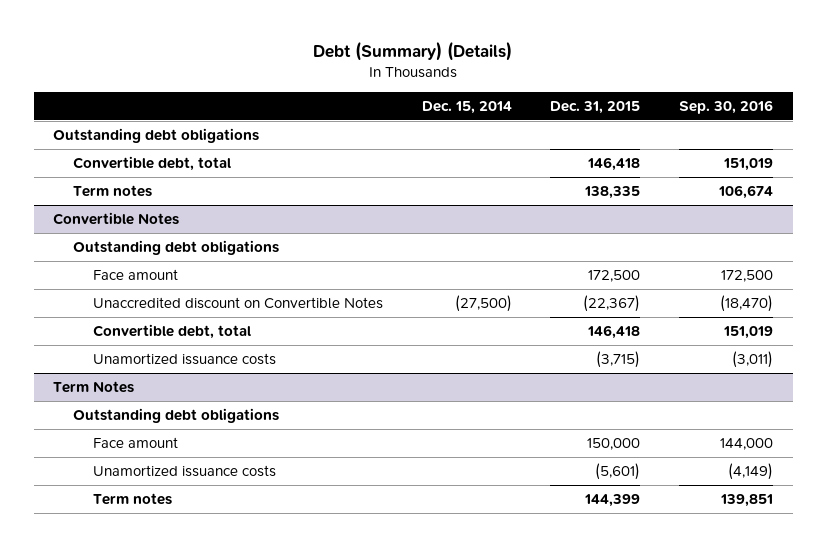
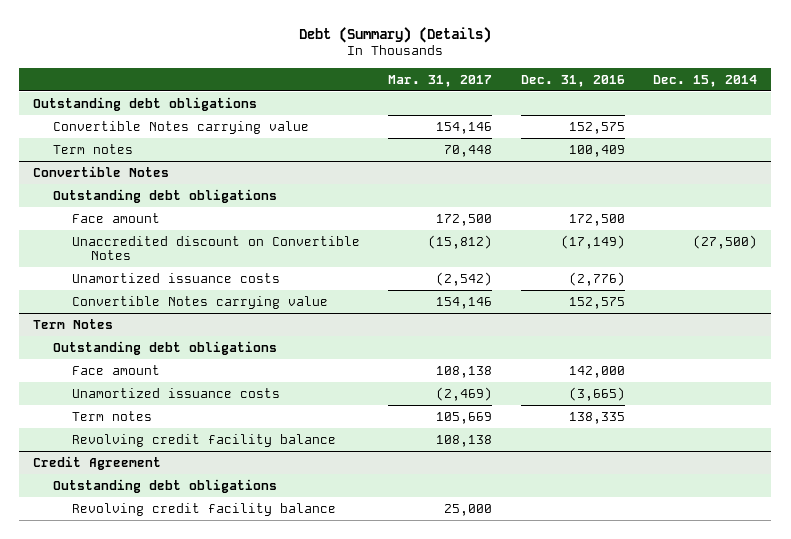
- | Dec. 15, 2014 | Dec. 31, 2015 | Sep. 30, 2016
+ | Mar. 31, 2017 | Dec. 31, 2016 | Dec. 15, 2014
- Convertible debt, total | | 146,418 | 151,019
+ Convertible Notes carrying value | 154,146 | 152,575 |
@ Convertible Notes
- Convertible debt, total | | 146,418 | 151,019
+ Convertible Notes carrying value | 154,146 | 152,575 |
@ Term Notes
+ Revolving credit facility balance | 108,138 | |
+ Credit Agreement
+ Outstanding debt obligations
+ Revolving credit facility balance | 25,000 | |

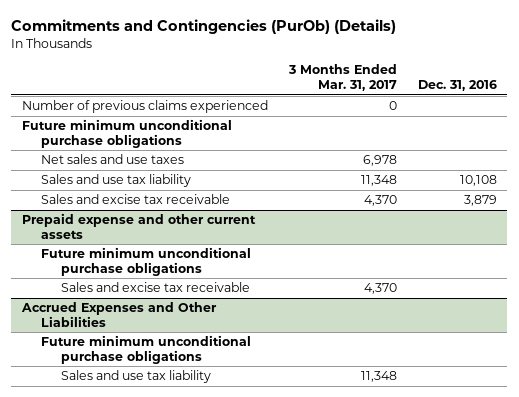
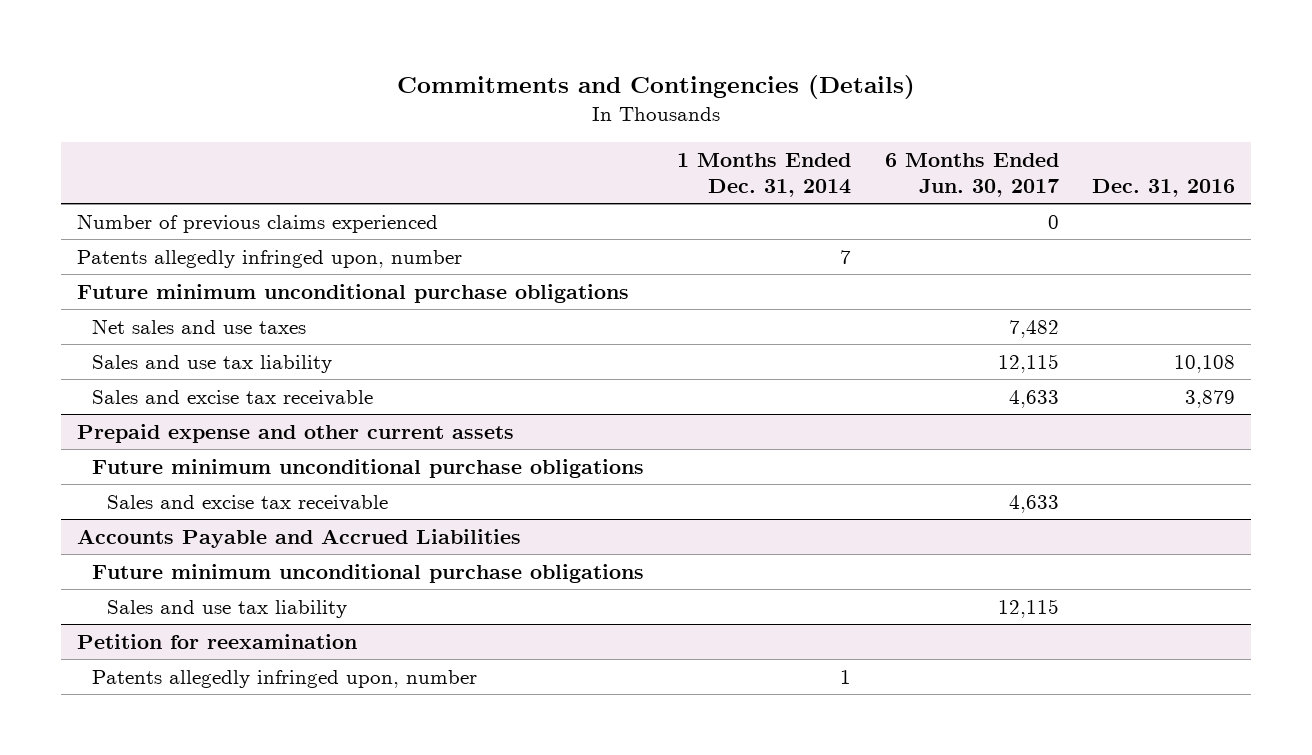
- Commitments and Contingencies (PurOb) (Details)
+ Commitments and Contingencies (Details)
- | 3 Months Ended Mar. 31, 2017 | Dec. 31, 2016
+ | 1 Months Ended Dec. 31, 2014 | 6 Months Ended Jun. 30, 2017 | Dec. 31, 2016
+ Patents allegedly infringed upon, number | 7 | |
- Accrued Expenses and Other Liabilities
+ Accounts Payable and Accrued Liabilities
+ Petition for reexamination
+ Patents allegedly infringed upon, number | 1 | |

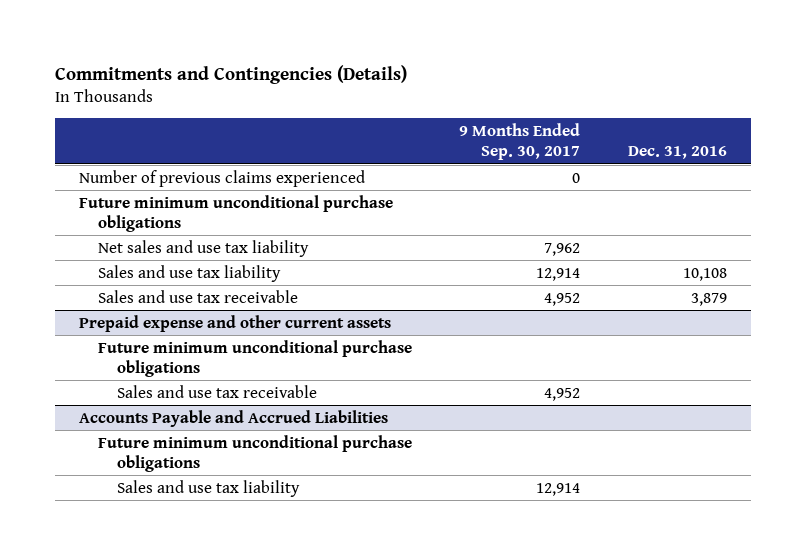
- | 1 Months Ended Dec. 31, 2014 | 6 Months Ended Jun. 30, 2017 | Dec. 31, 2016
+ | 9 Months Ended Sep. 30, 2017 | Dec. 31, 2016
- Patents allegedly infringed upon, number | 7 | |
- Net sales and use taxes | | 7,482 |
+ Net sales and use tax liability | 7,962 |
- Sales and excise tax receivable | | 4,633 | 3,879
+ Sales and use tax receivable | 4,952 | 3,879
@ Prepaid expense and other current assets
- Sales and excise tax receivable | | 4,633 |
+ Sales and use tax receivable | 4,952 |
- Petition for reexamination
- Patents allegedly infringed upon, number | 1 | |

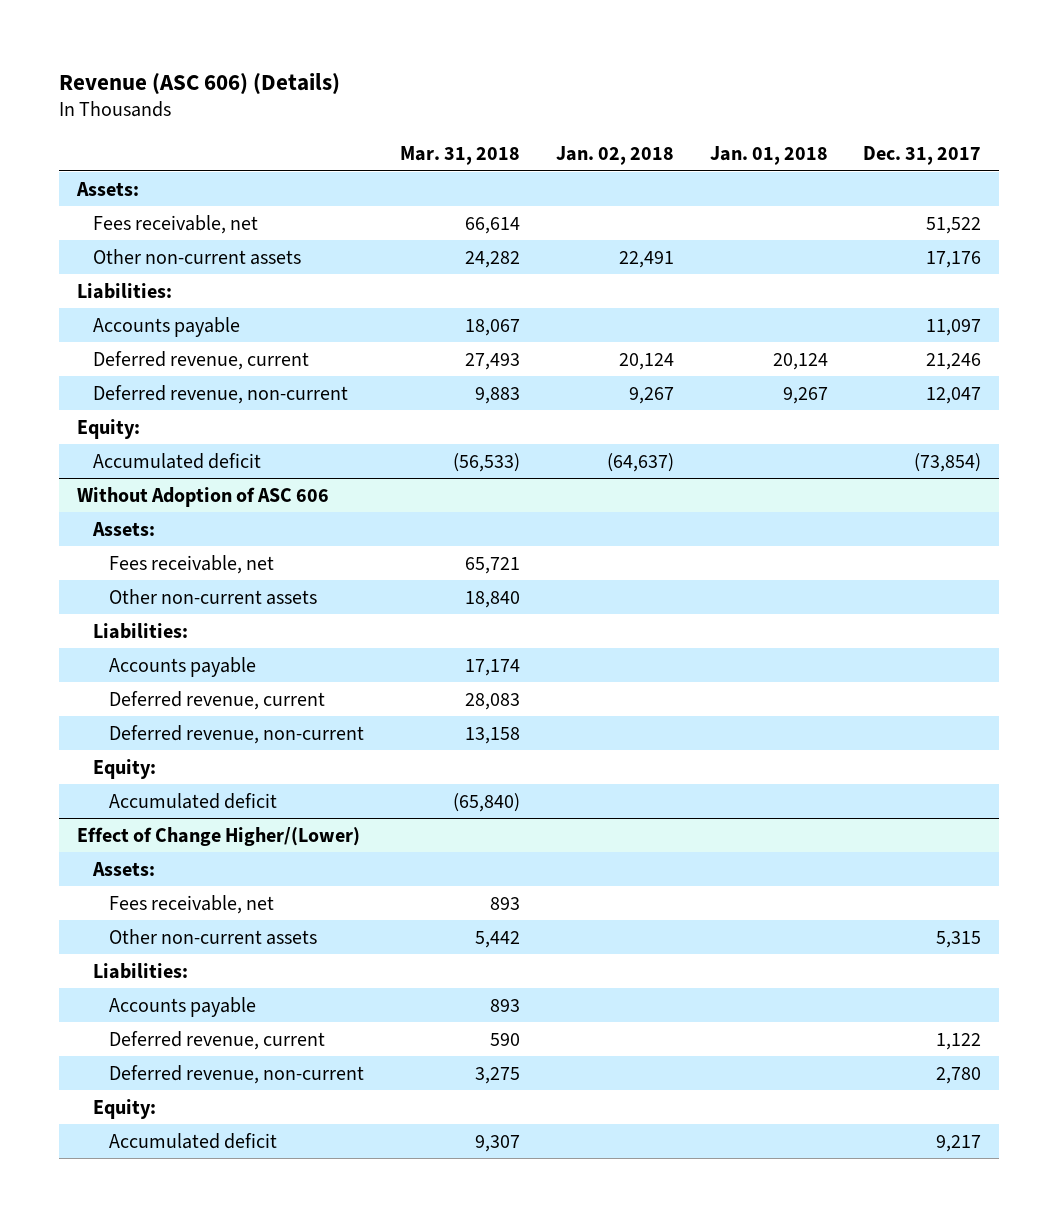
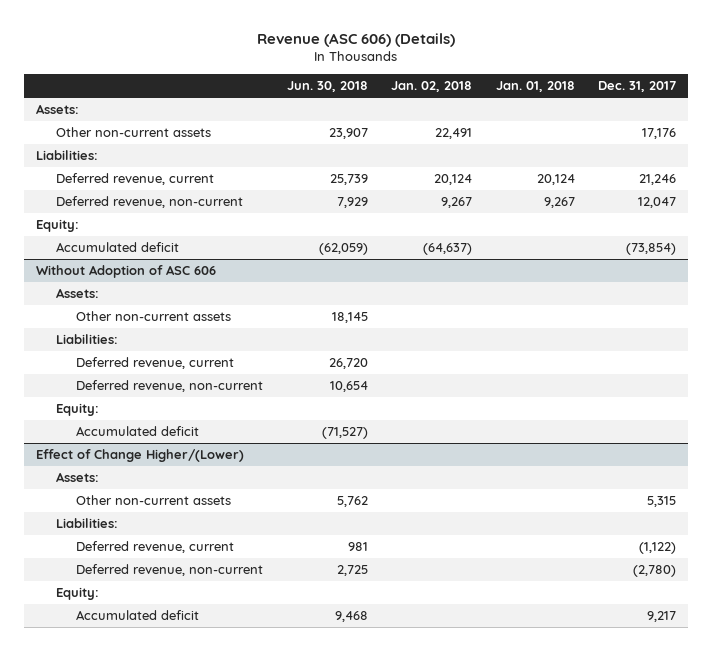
- | Mar. 31, 2018 | Jan. 02, 2018 | Jan. 01, 2018 | Dec. 31, 2017
+ | Jun. 30, 2018 | Jan. 02, 2018 | Jan. 01, 2018 | Dec. 31, 2017
- Fees receivable, net | 66,614 | | | 51,522
- Accounts payable | 18,067 | | | 11,097
@ Without Adoption of ASC 606
- Fees receivable, net | 65,721 | | |
- Accounts payable | 17,174 | | |
@ Effect of Change Higher/(Lower)
- Fees receivable, net | 893 | | |
- Accounts payable | 893 | | |
- Deferred revenue, current | 590 | | | 1,122
- Deferred revenue, non-current | 3,275 | | | 2,780
+ Deferred revenue, current | 981 | | | (1,122)
+ Deferred revenue, non-current | 2,725 | | | (2,780)

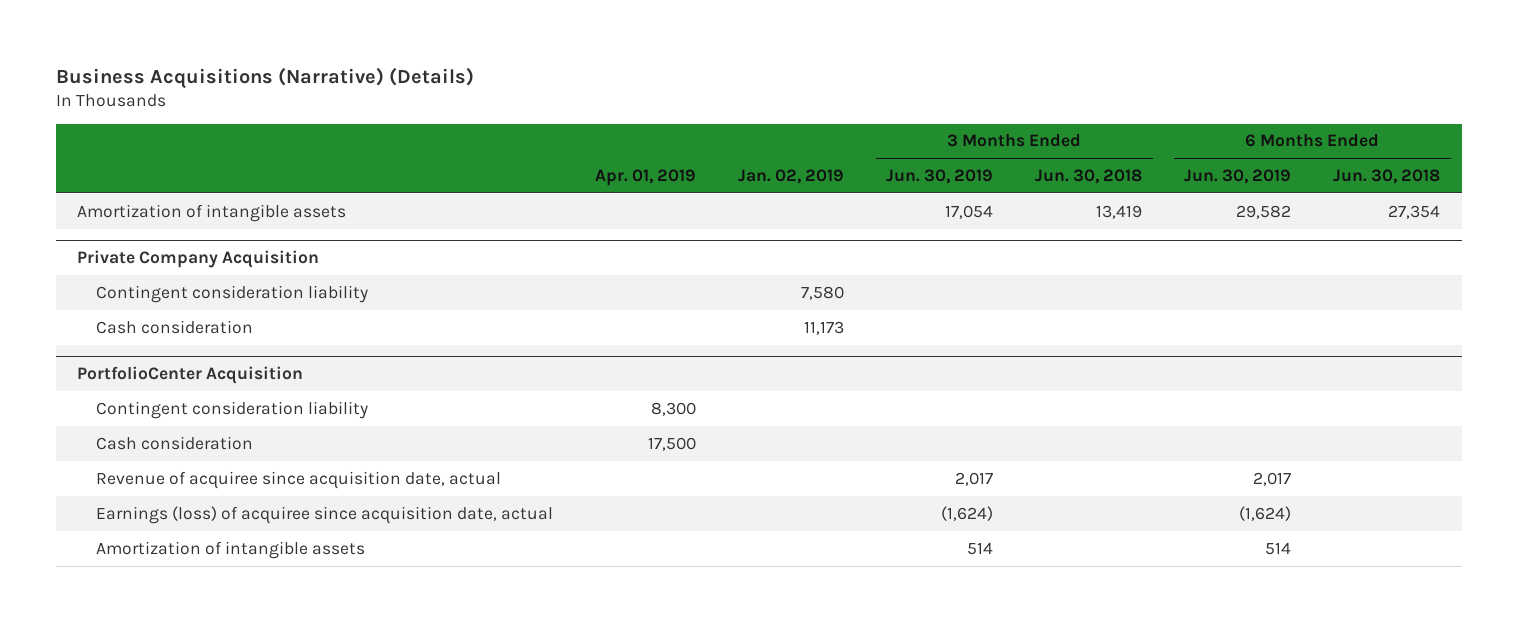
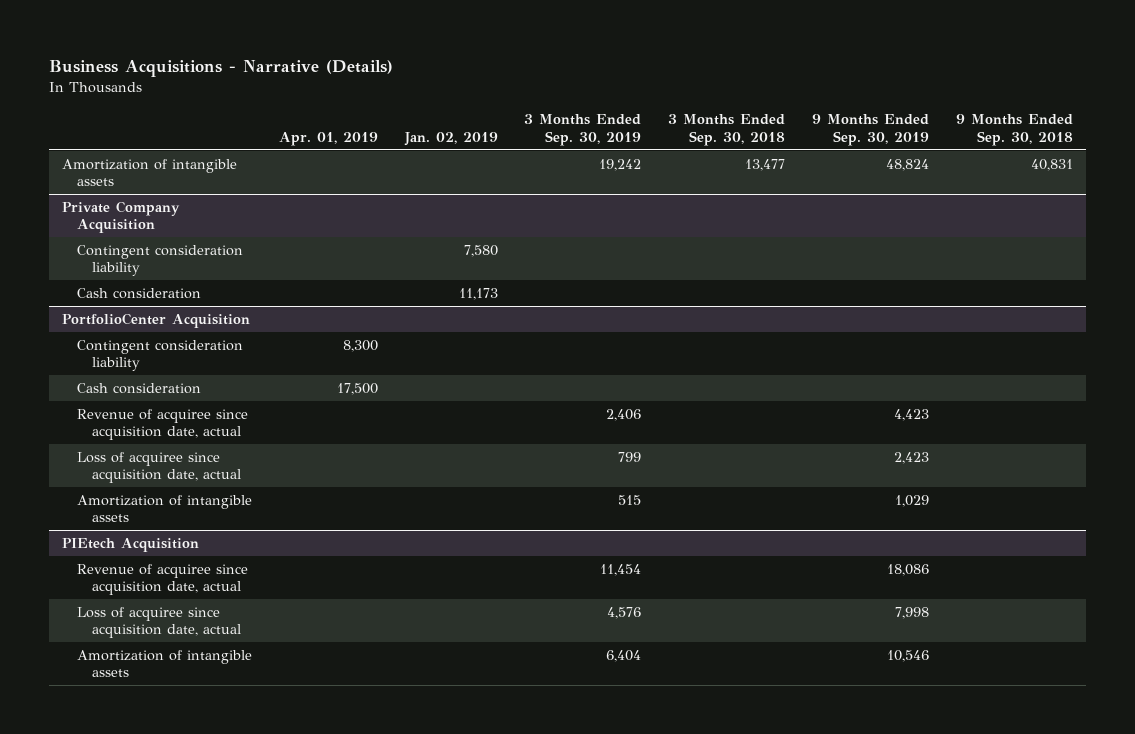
- Business Acquisitions (Narrative) (Details)
+ Business Acquisitions - Narrative (Details)
- | Apr. 01, 2019 | Jan. 02, 2019 | 3 Months Ended Jun. 30, 2019 | 3 Months Ended Jun. 30, 2018 | 6 Months Ended Jun. 30, 2019 | 6 Months Ended Jun. 30, 2018
+ | Apr. 01, 2019 | Jan. 02, 2019 | 3 Months Ended Sep. 30, 2019 | 3 Months Ended Sep. 30, 2018 | 9 Months Ended Sep. 30, 2019 | 9 Months Ended Sep. 30, 2018
@ PortfolioCenter Acquisition
- Earnings (loss) of acquiree since acquisition date, actual | | | (1,624) | | (1,624) |
+ Loss of acquiree since acquisition date, actual | | | 799 | | 2,423 |
+ PIEtech Acquisition
+ Revenue of acquiree since acquisition date, actual | | | 11,454 | | 18,086 |
+ Loss of acquiree since acquisition date, actual | | | 4,576 | | 7,998 |
+ Amortization of intangible assets | | | 6,404 | | 10,546 |

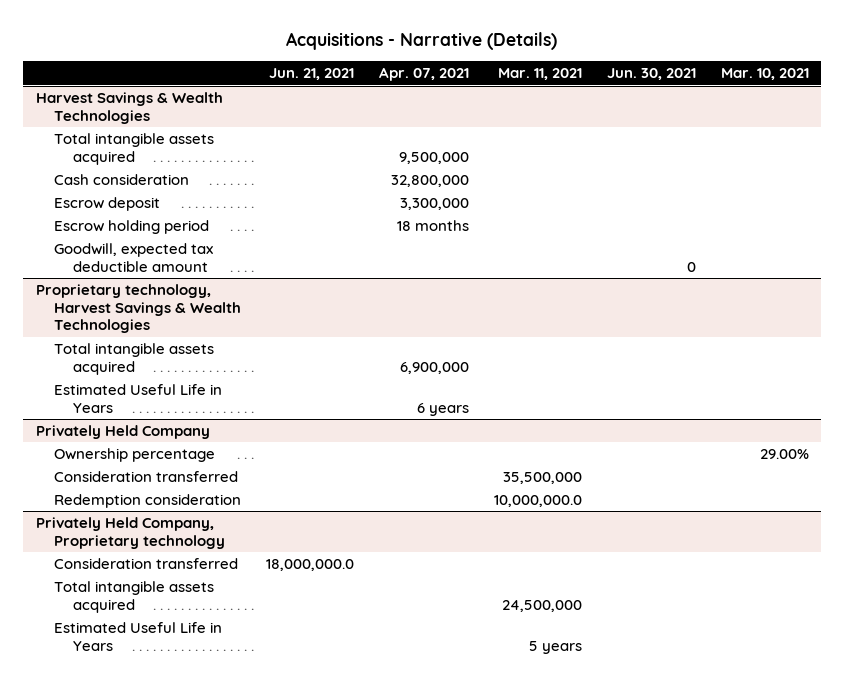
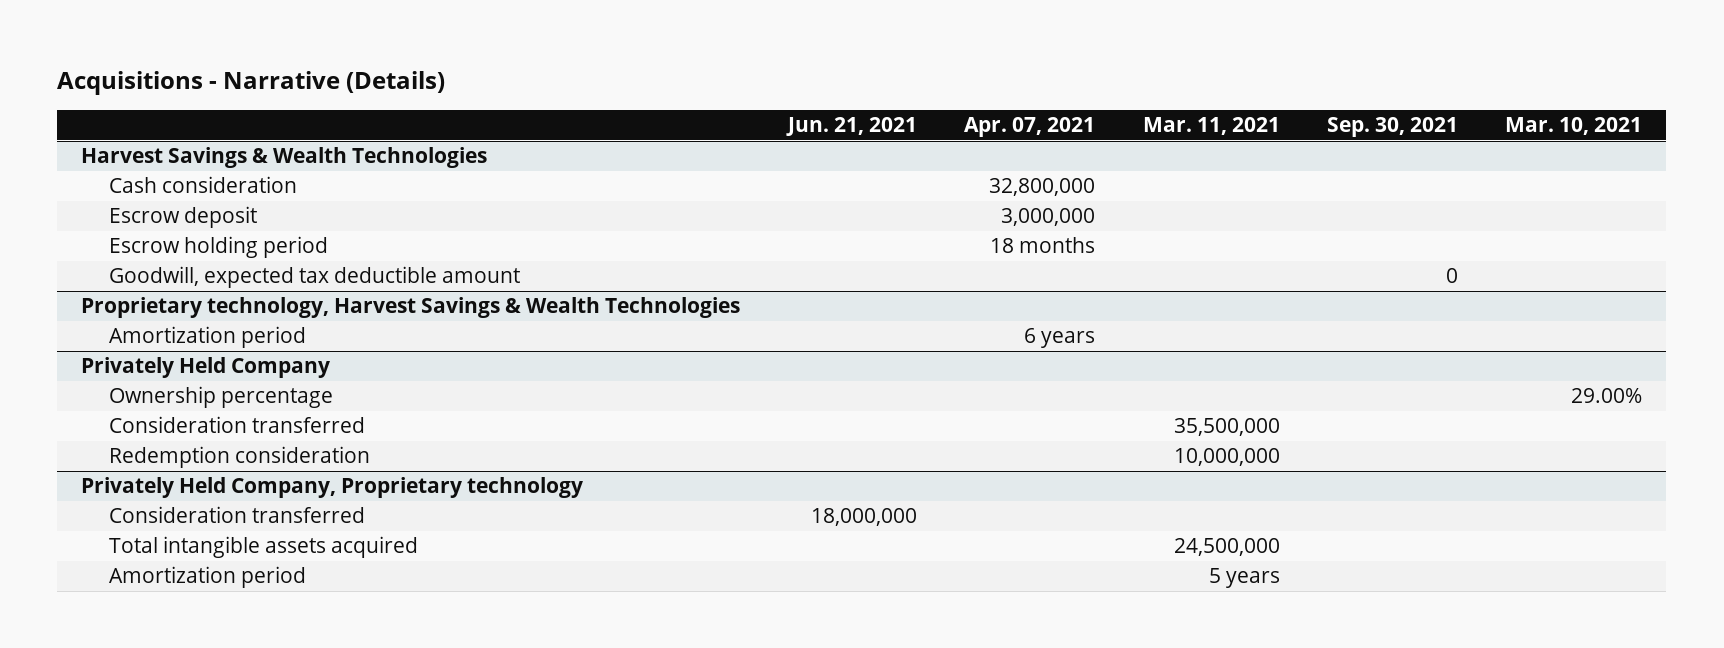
- | Jun. 21, 2021 | Apr. 07, 2021 | Mar. 11, 2021 | Jun. 30, 2021 | Mar. 10, 2021
+ | Jun. 21, 2021 | Apr. 07, 2021 | Mar. 11, 2021 | Sep. 30, 2021 | Mar. 10, 2021
@ Harvest Savings & Wealth Technologies
- Total intangible assets acquired | | 9,500,000 | | |
- Escrow deposit | | 3,300,000 | | |
+ Escrow deposit | | 3,000,000 | | |
@ Proprietary technology, Harvest Savings & Wealth Technologies
- Total intangible assets acquired | | 6,900,000 | | |
- Estimated Useful Life in Years | | 6 years | | |
+ Amortization period | | 6 years | | |
@ Privately Held Company
- Redemption consideration | | | 10,000,000.0 | |
+ Redemption consideration | | | 10,000,000 | |
@ Privately Held Company, Proprietary technology
- Consideration transferred | 18,000,000.0 | | | |
+ Consideration transferred | 18,000,000 | | | |
- Estimated Useful Life in Years | | | 5 years | |
+ Amortization period | | | 5 years | |

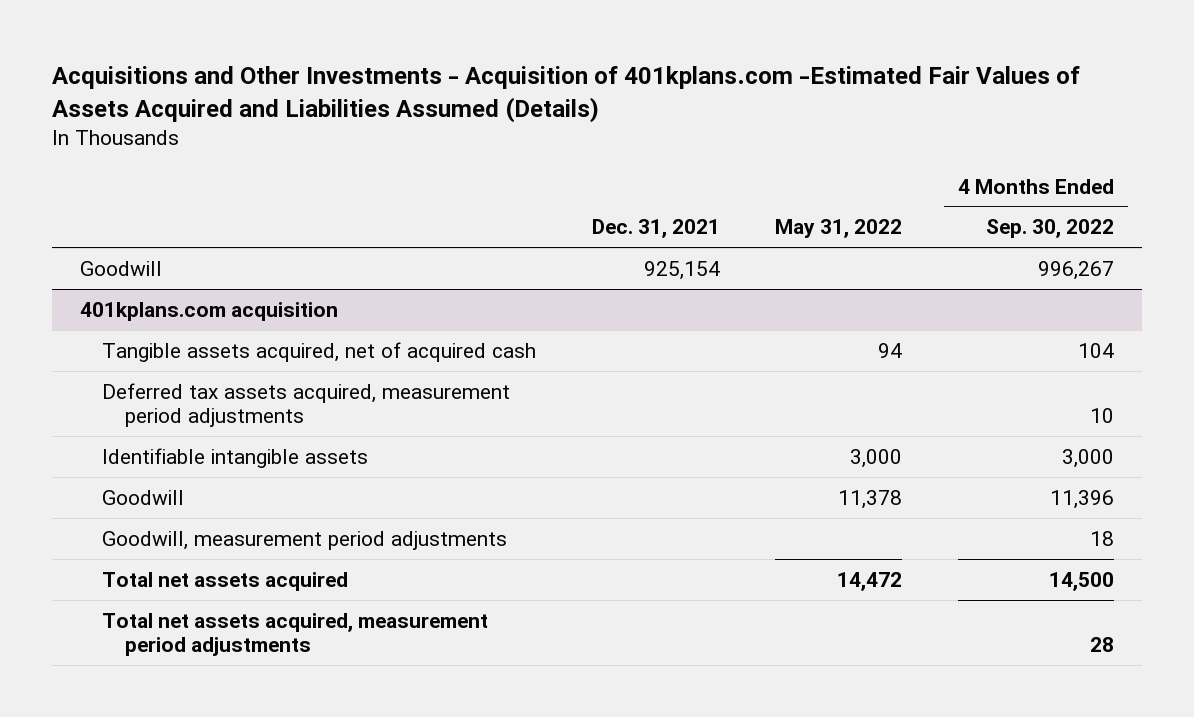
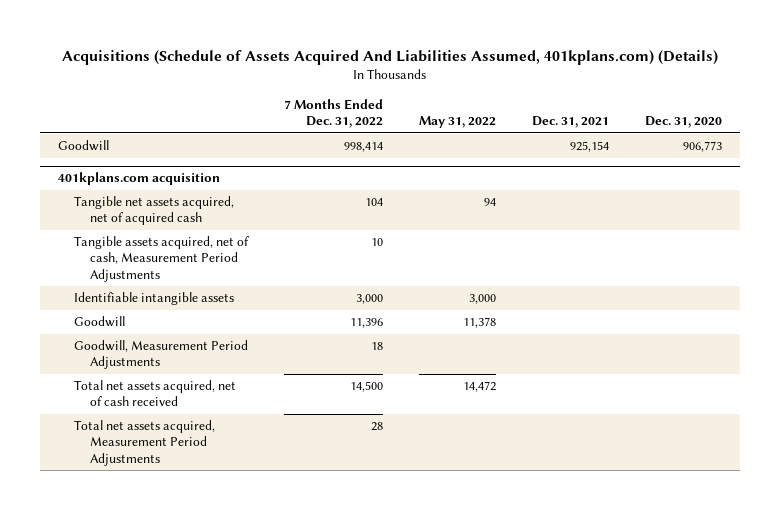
- Acquisitions and Other Investments - Acquisition of 401kplans.com -Estimated Fair Values of Assets Acquired and Liabilities Assumed (Details)
+ Acquisitions (Schedule of Assets Acquired And Liabilities Assumed, 401kplans.com) (Details)
- | Dec. 31, 2021 | May 31, 2022 | 4 Months Ended Sep. 30, 2022
+ | 7 Months Ended Dec. 31, 2022 | May 31, 2022 | Dec. 31, 2021 | Dec. 31, 2020
@ 401kplans.com acquisition
- Tangible assets acquired, net of acquired cash | | 94 | 104
- Deferred tax assets acquired, measurement period adjustments | | | 10
+ Tangible net assets acquired, net of acquired cash | 104 | 94 | |
+ Tangible assets acquired, net of cash, Measurement Period Adjustments | 10 | | |
- Goodwill, measurement period adjustments | | | 18
- Total net assets acquired | | 14,472 | 14,500
- Total net assets acquired, measurement period adjustments | | | 28
+ Goodwill, Measurement Period Adjustments | 18 | | |
+ Total net assets acquired, net of cash received | 14,500 | 14,472 | |
+ Total net assets acquired, Measurement Period Adjustments | 28 | | |

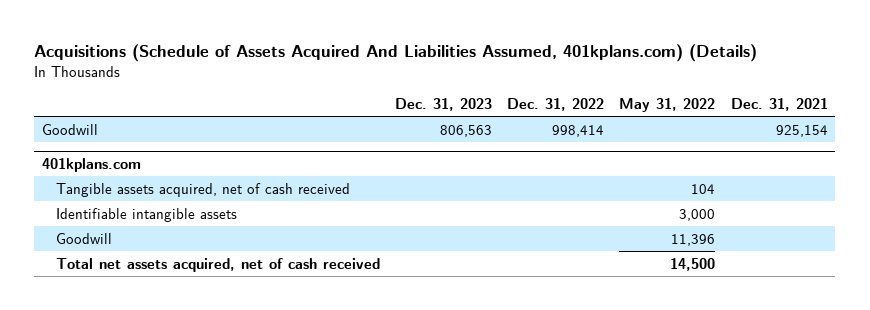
- | 7 Months Ended Dec. 31, 2022 | May 31, 2022 | Dec. 31, 2021 | Dec. 31, 2020
+ | Dec. 31, 2023 | Dec. 31, 2022 | May 31, 2022 | Dec. 31, 2021
- 401kplans.com acquisition
- Tangible net assets acquired, net of acquired cash | 104 | 94 | |
- Tangible assets acquired, net of cash, Measurement Period Adjustments | 10 | | |
+ 401kplans.com
+ Tangible assets acquired, net of cash received | | | 104 |
- Goodwill | 11,396 | 11,378 | |
- Goodwill, Measurement Period Adjustments | 18 | | |
- Total net assets acquired, net of cash received | 14,500 | 14,472 | |
- Total net assets acquired, Measurement Period Adjustments | 28 | | |
+ Goodwill | | | 11,396 |
+ Total net assets acquired, net of cash received | | | 14,500 |

